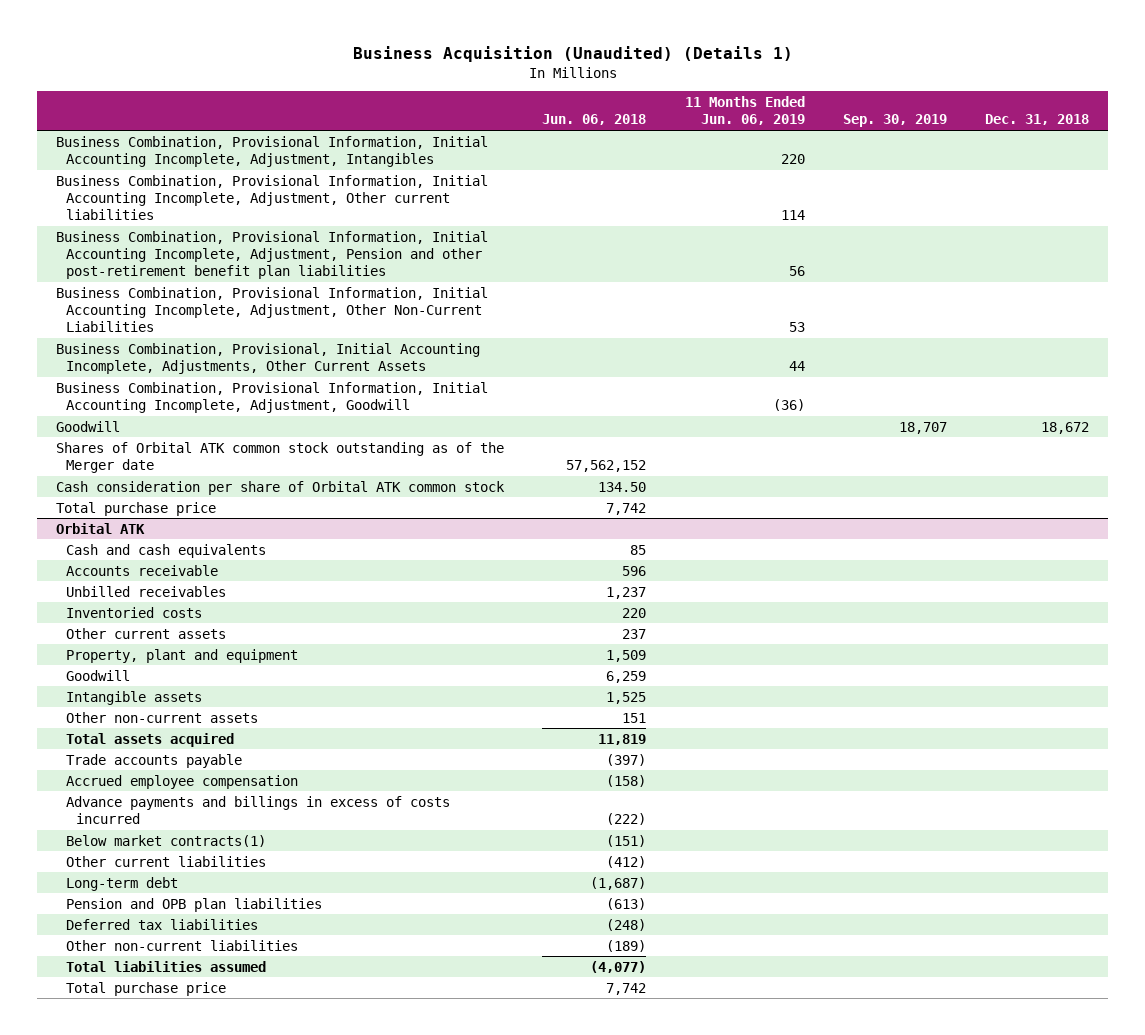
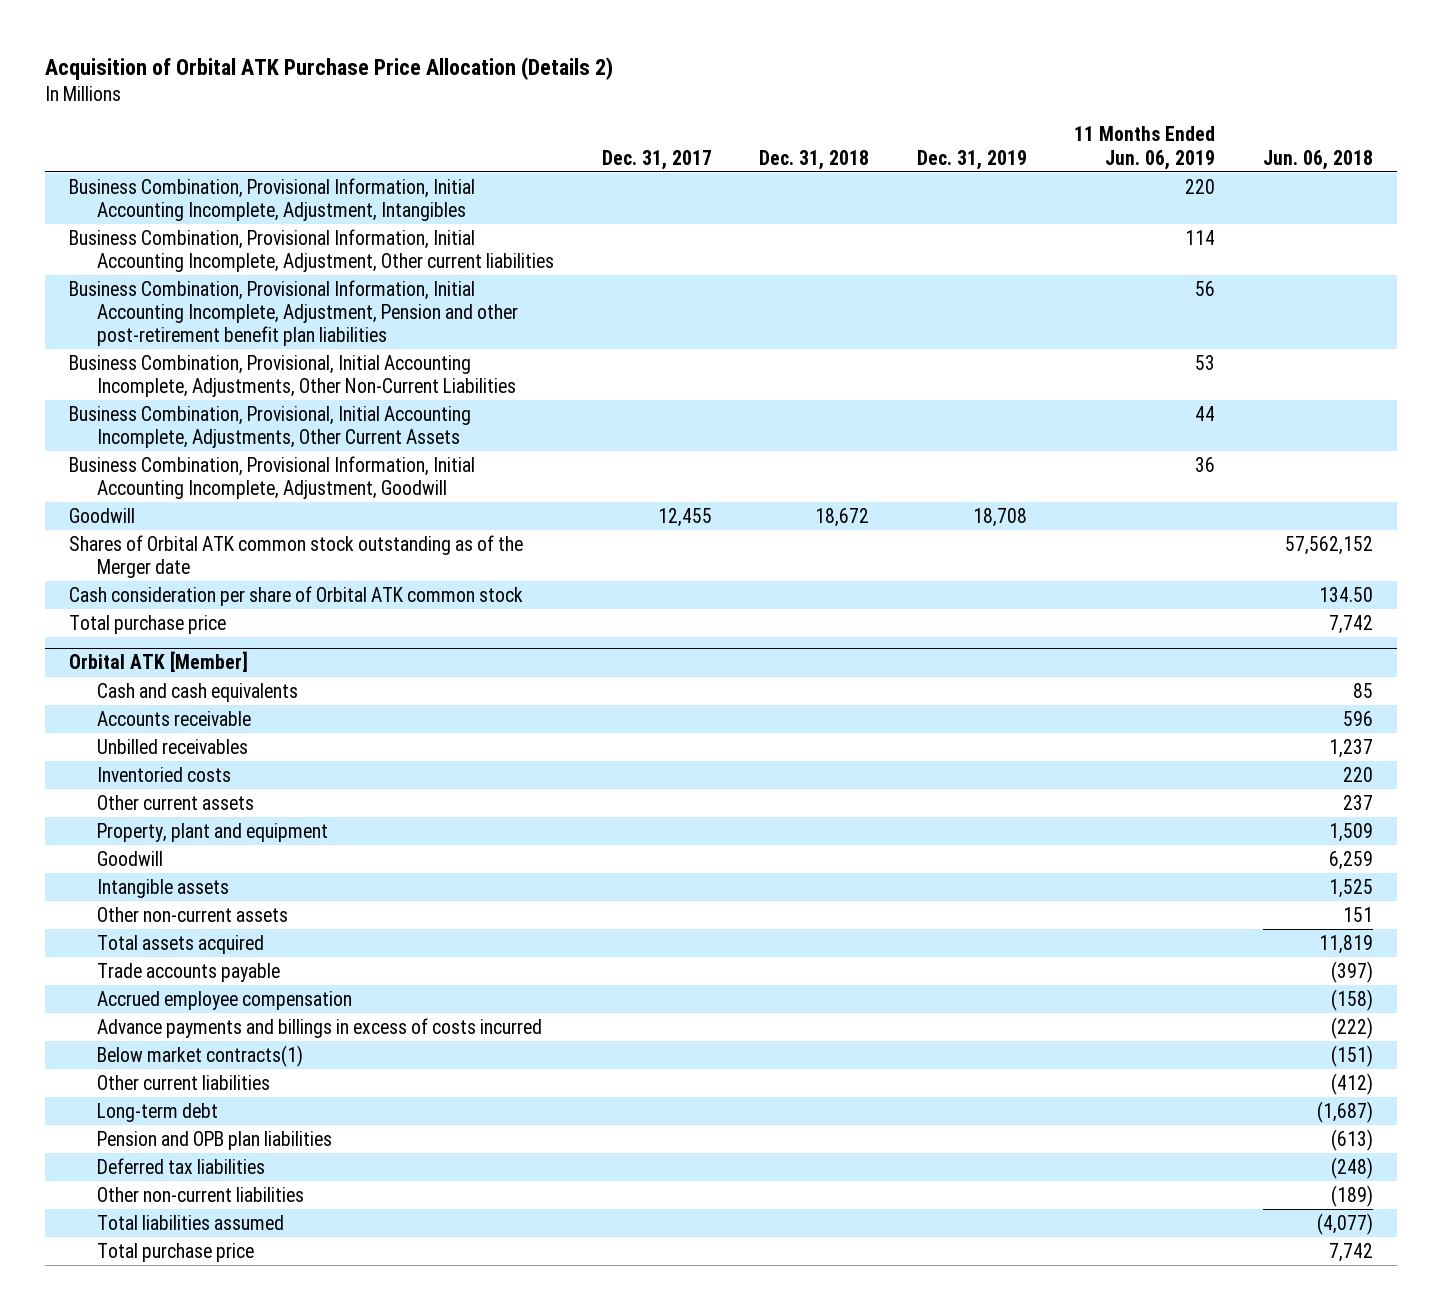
- Business Acquisition (Unaudited) (Details 1)
+ Acquisition of Orbital ATK Purchase Price Allocation (Details 2)
- | Jun. 06, 2018 | 11 Months Ended Jun. 06, 2019 | Sep. 30, 2019 | Dec. 31, 2018
+ | Dec. 31, 2017 | Dec. 31, 2018 | Dec. 31, 2019 | 11 Months Ended Jun. 06, 2019 | Jun. 06, 2018
- Business Combination, Provisional Information, Initial Accounting Incomplete, Adjustment, Other Non-Current Liabilities | | 53 | |
+ Business Combination, Provisional, Initial Accounting Incomplete, Adjustments, Other Non-Current Liabilities | | | | 53 |
- Business Combination, Provisional Information, Initial Accounting Incomplete, Adjustment, Goodwill | | (36) | |
+ Business Combination, Provisional Information, Initial Accounting Incomplete, Adjustment, Goodwill | | | | 36 |
- Orbital ATK
+ Orbital ATK [Member]

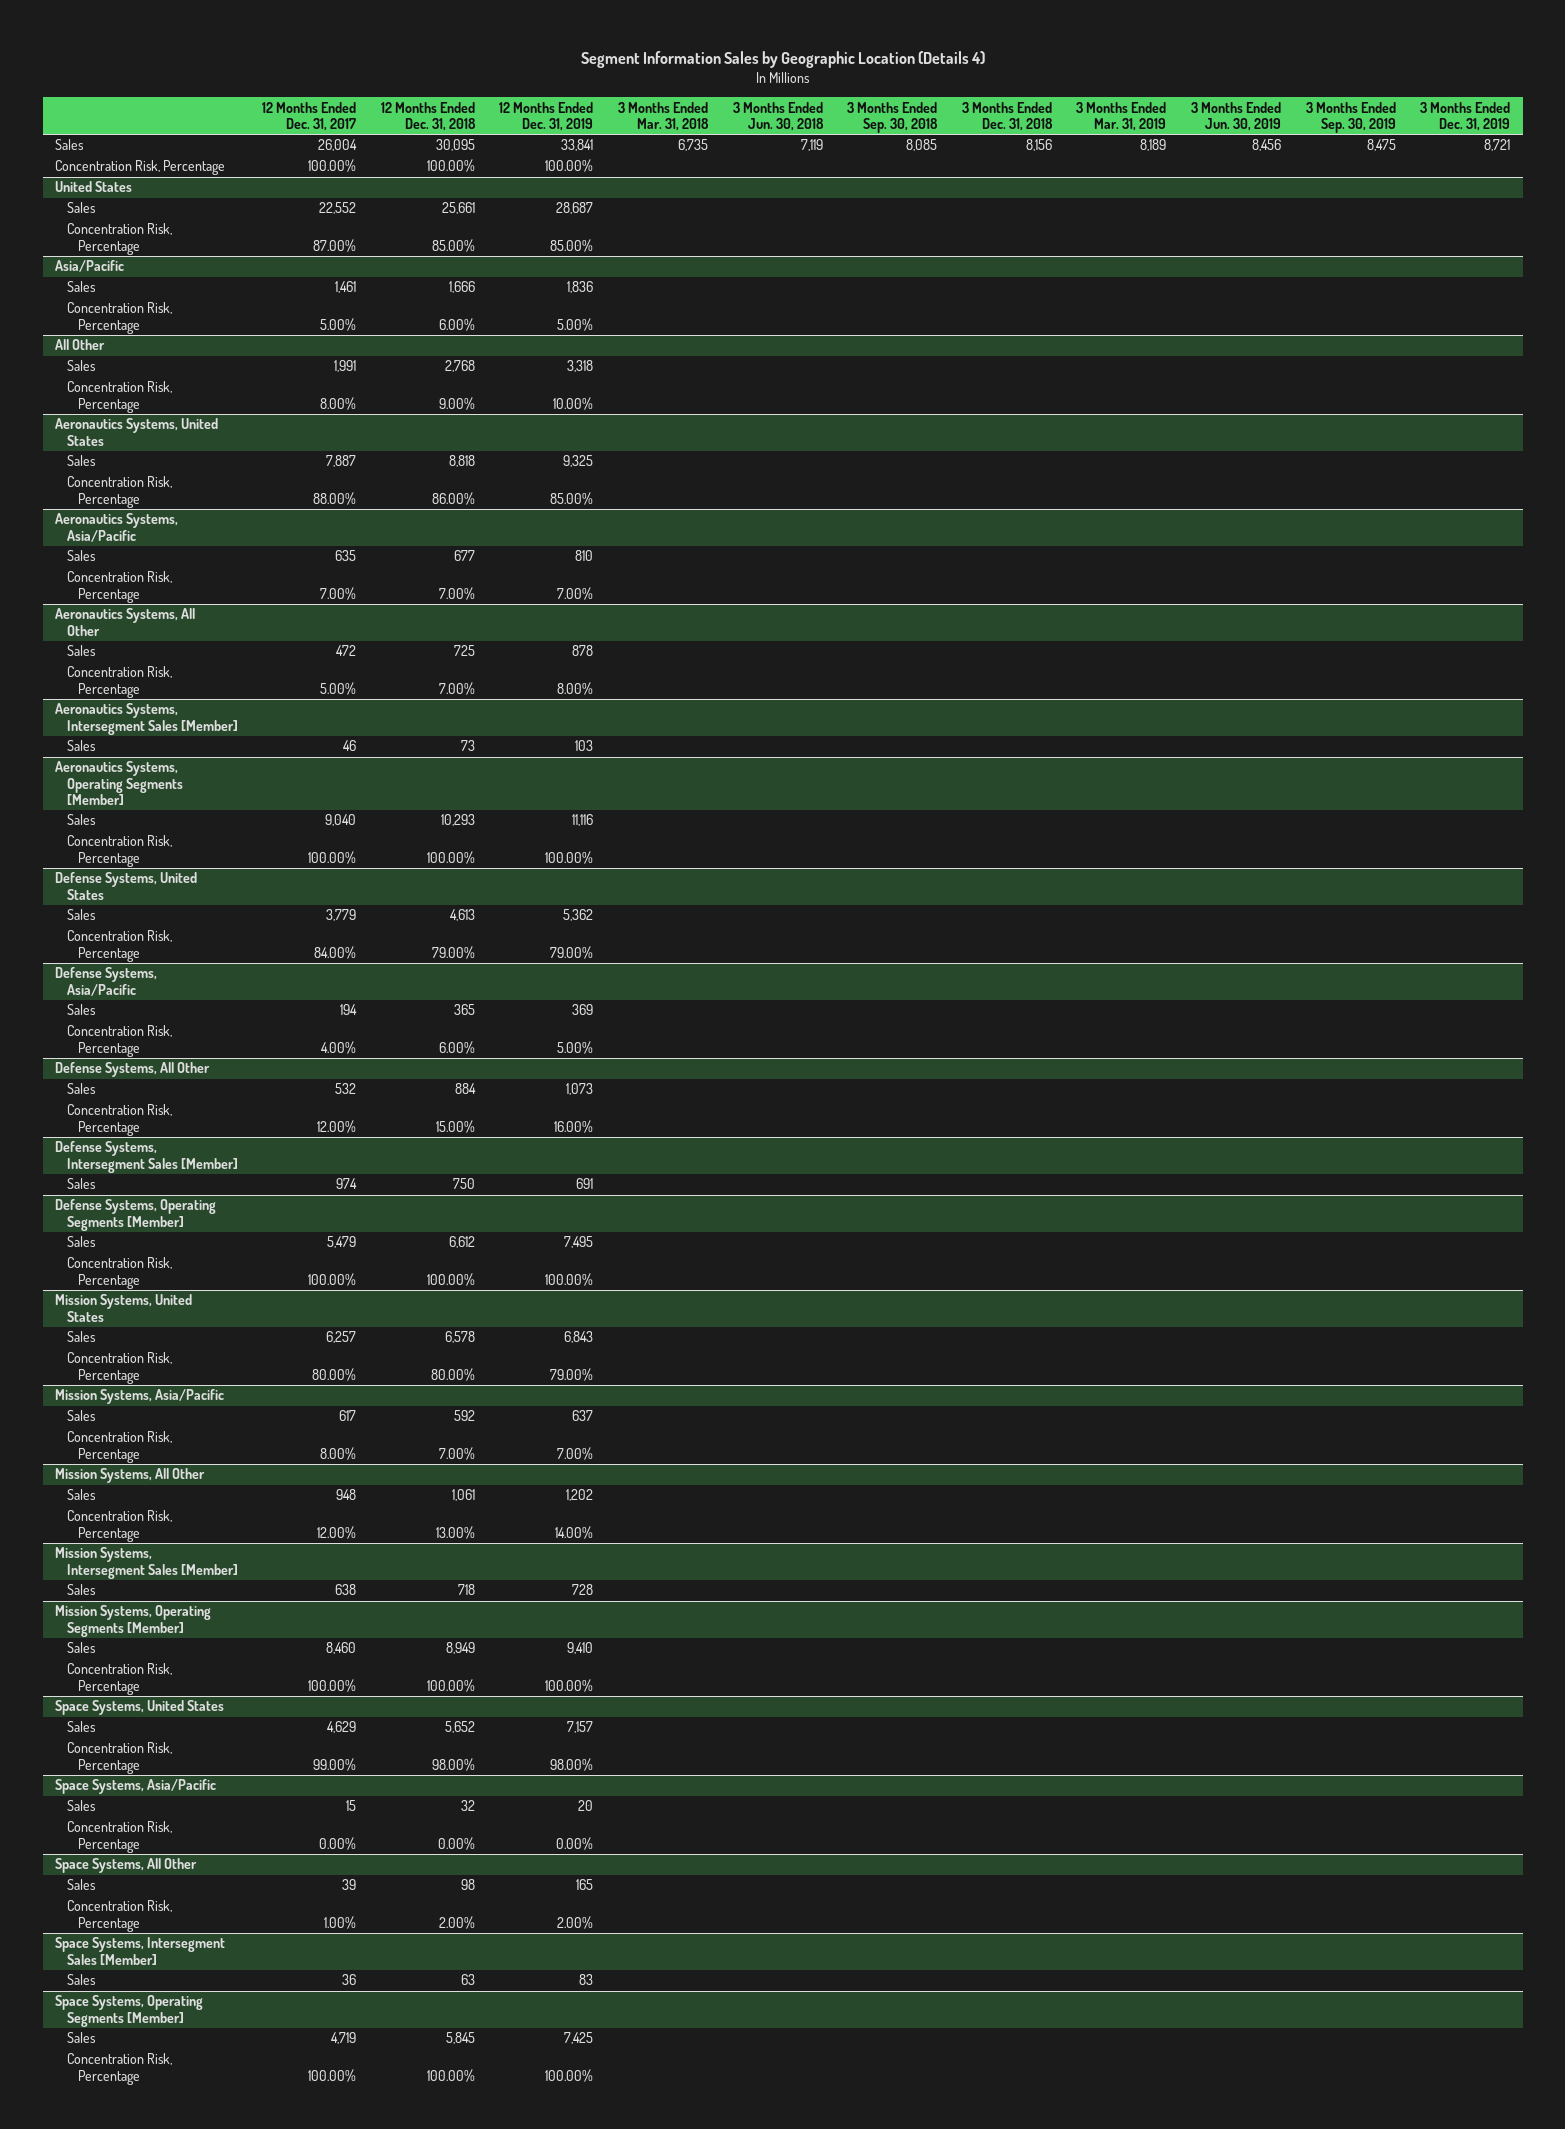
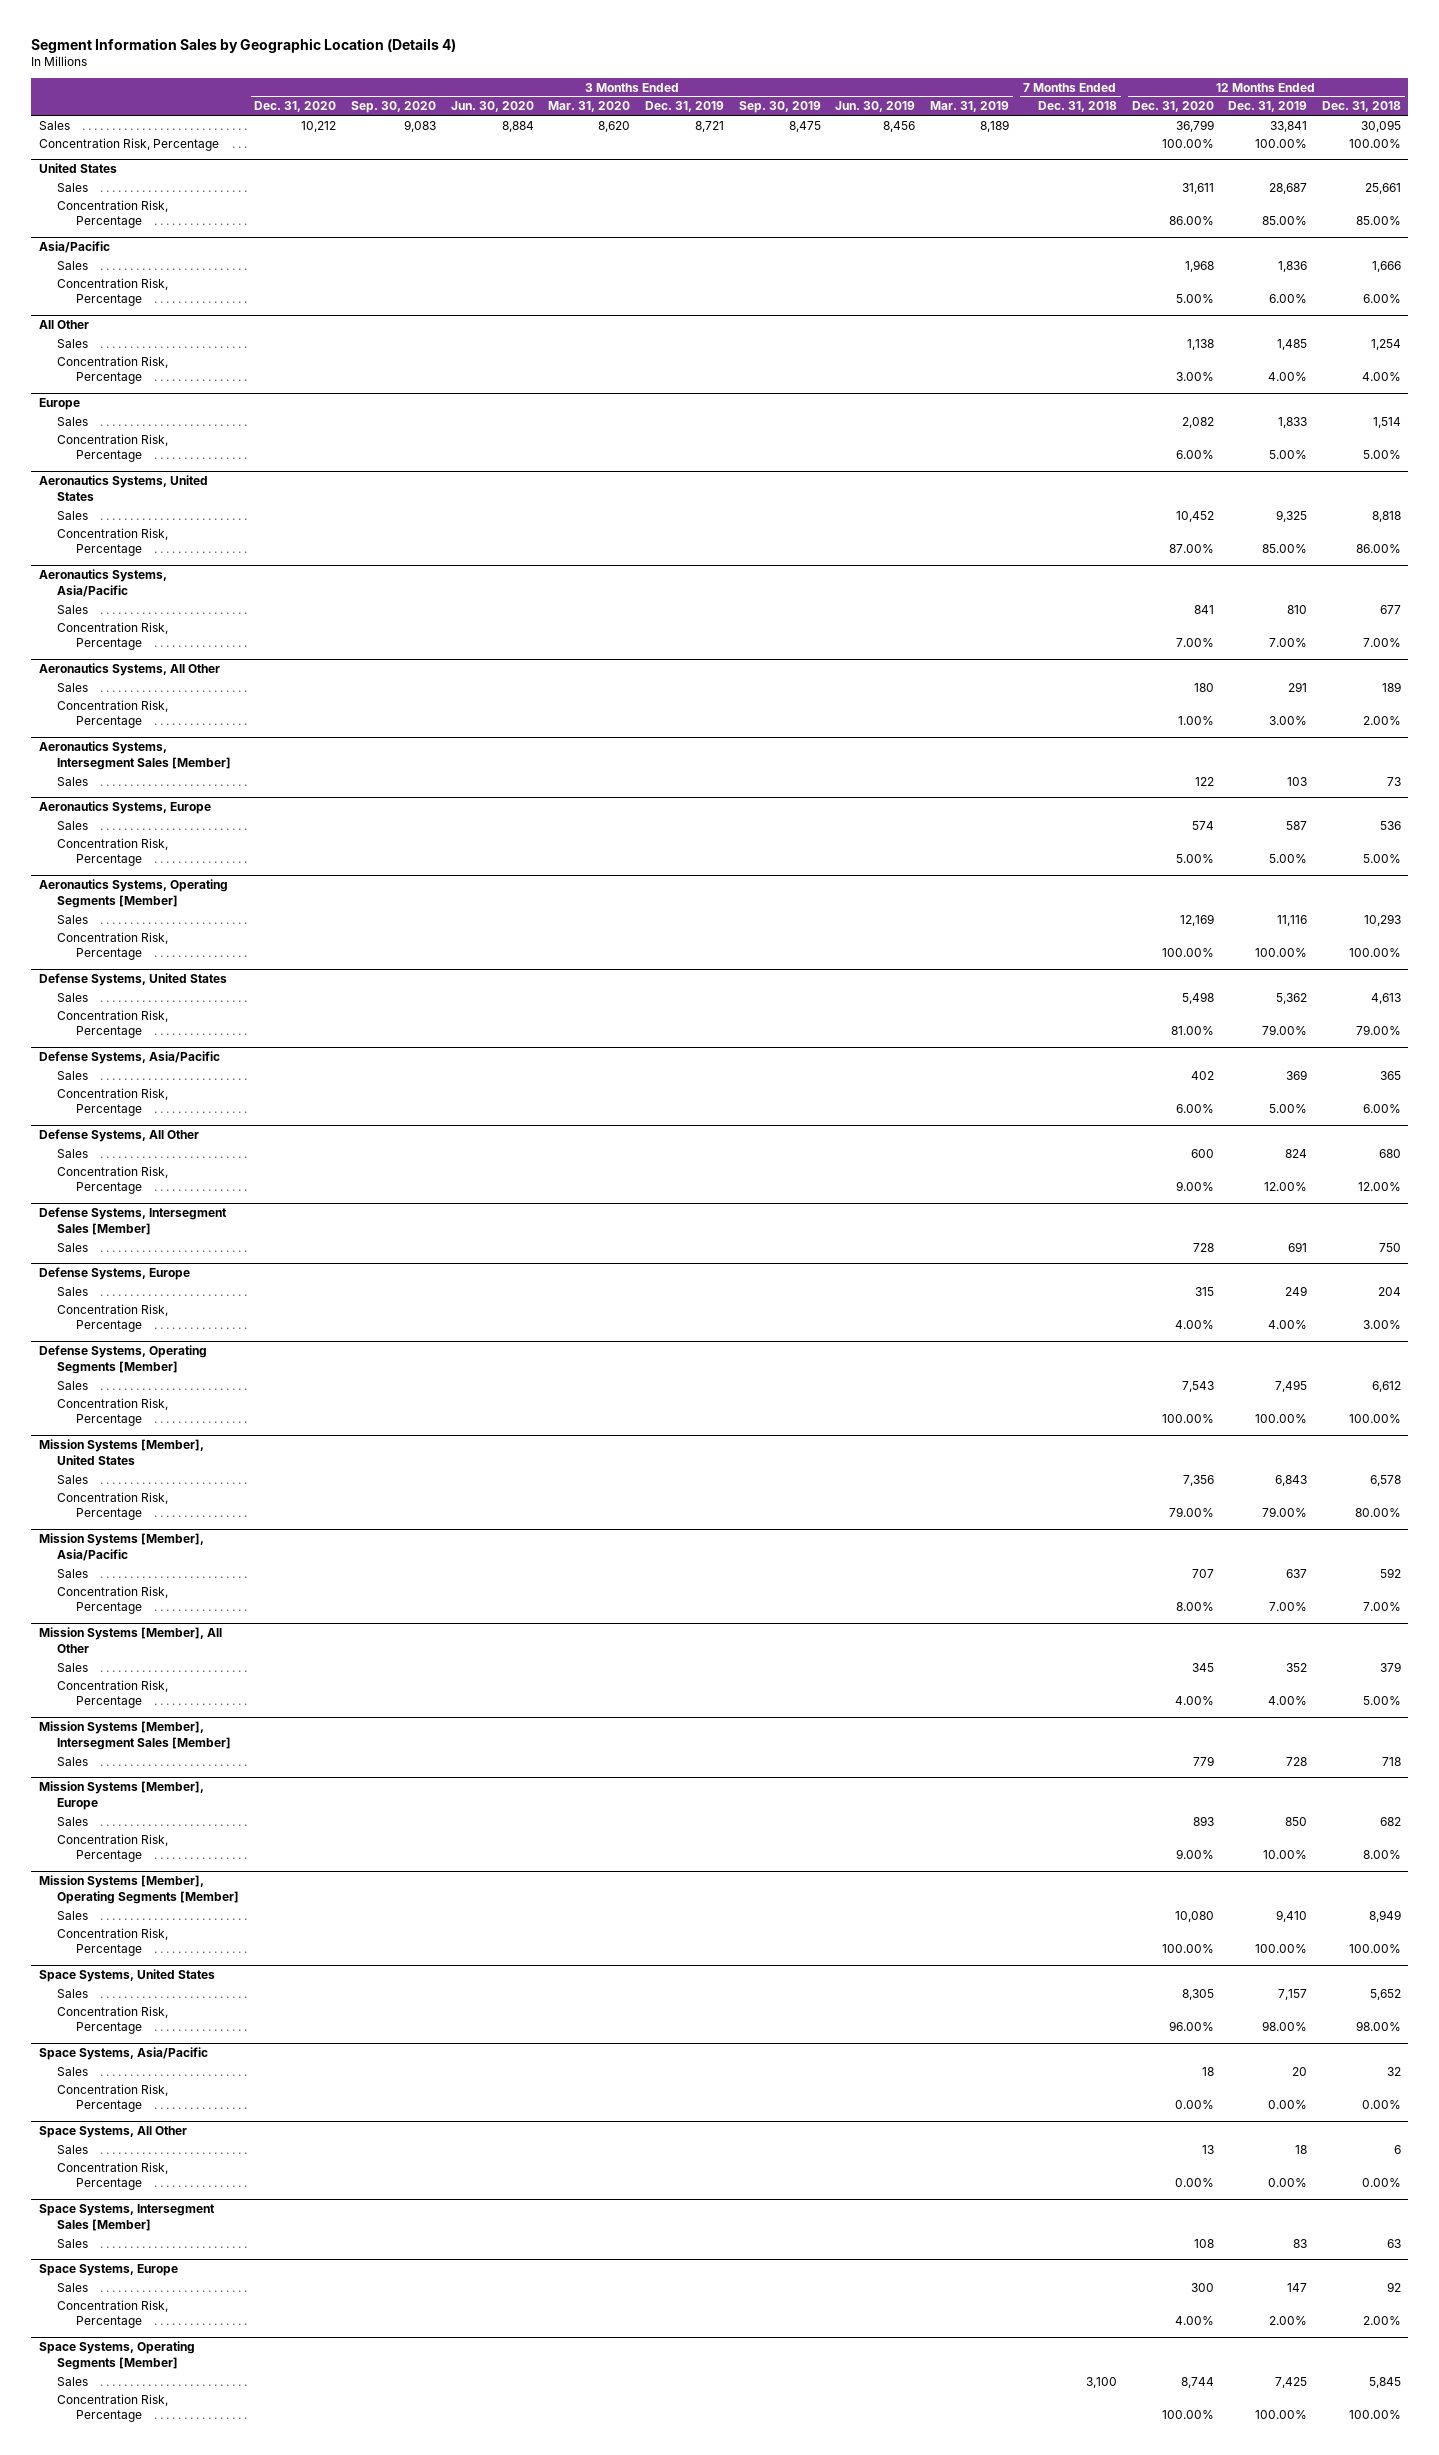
- | 12 Months Ended Dec. 31, 2017 | 12 Months Ended Dec. 31, 2018 | 12 Months Ended Dec. 31, 2019 | 3 Months Ended Mar. 31, 2018 | 3 Months Ended Jun. 30, 2018 | 3 Months Ended Sep. 30, 2018 | 3 Months Ended Dec. 31, 2018 | 3 Months Ended Mar. 31, 2019 | 3 Months Ended Jun. 30, 2019 | 3 Months Ended Sep. 30, 2019 | 3 Months Ended Dec. 31, 2019
+ | 3 Months Ended Dec. 31, 2020 | 3 Months Ended Sep. 30, 2020 | 3 Months Ended Jun. 30, 2020 | 3 Months Ended Mar. 31, 2020 | 3 Months Ended Dec. 31, 2019 | 3 Months Ended Sep. 30, 2019 | 3 Months Ended Jun. 30, 2019 | 3 Months Ended Mar. 31, 2019 | 7 Months Ended Dec. 31, 2018 | 12 Months Ended Dec. 31, 2020 | 12 Months Ended Dec. 31, 2019 | 12 Months Ended Dec. 31, 2018
@ Asia/Pacific
- Concentration Risk, Percentage | 5.00% | 6.00% | 5.00% | | | | | | | |
+ Concentration Risk, Percentage | | | | | | | | | | 5.00% | 6.00% | 6.00%
@ All Other
- Sales | 1,991 | 2,768 | 3,318 | | | | | | | |
- Concentration Risk, Percentage | 8.00% | 9.00% | 10.00% | | | | | | | |
+ Sales | | | | | | | | | | 1,138 | 1,485 | 1,254
+ Concentration Risk, Percentage | | | | | | | | | | 3.00% | 4.00% | 4.00%
+ Europe
+ Sales | | | | | | | | | | 2,082 | 1,833 | 1,514
+ Concentration Risk, Percentage | | | | | | | | | | 6.00% | 5.00% | 5.00%
@ Aeronautics Systems, All Other
- Sales | 472 | 725 | 878 | | | | | | | |
- Concentration Risk, Percentage | 5.00% | 7.00% | 8.00% | | | | | | | |
+ Sales | | | | | | | | | | 180 | 291 | 189
+ Concentration Risk, Percentage | | | | | | | | | | 1.00% | 3.00% | 2.00%
+ Aeronautics Systems, Europe
+ Sales | | | | | | | | | | 574 | 587 | 536
+ Concentration Risk, Percentage | | | | | | | | | | 5.00% | 5.00% | 5.00%
@ Defense Systems, All Other
- Sales | 532 | 884 | 1,073 | | | | | | | |
- Concentration Risk, Percentage | 12.00% | 15.00% | 16.00% | | | | | | | |
+ Sales | | | | | | | | | | 600 | 824 | 680
+ Concentration Risk, Percentage | | | | | | | | | | 9.00% | 12.00% | 12.00%
+ Defense Systems, Europe
+ Sales | | | | | | | | | | 315 | 249 | 204
+ Concentration Risk, Percentage | | | | | | | | | | 4.00% | 4.00% | 3.00%
- Mission Systems, United States
+ Mission Systems [Member], United States
- Mission Systems, Asia/Pacific
+ Mission Systems [Member], Asia/Pacific
- Mission Systems, All Other
- Sales | 948 | 1,061 | 1,202 | | | | | | | |
- Concentration Risk, Percentage | 12.00% | 13.00% | 14.00% | | | | | | | |
- Mission Systems, Intersegment Sales [Member]
+ Mission Systems [Member], All Other
+ Sales | | | | | | | | | | 345 | 352 | 379
+ Concentration Risk, Percentage | | | | | | | | | | 4.00% | 4.00% | 5.00%
+ Mission Systems [Member], Intersegment Sales [Member]
- Mission Systems, Operating Segments [Member]
+ Mission Systems [Member], Europe
+ Sales | | | | | | | | | | 893 | 850 | 682
+ Concentration Risk, Percentage | | | | | | | | | | 9.00% | 10.00% | 8.00%
+ Mission Systems [Member], Operating Segments [Member]
@ Space Systems, All Other
- Sales | 39 | 98 | 165 | | | | | | | |
- Concentration Risk, Percentage | 1.00% | 2.00% | 2.00% | | | | | | | |
+ Sales | | | | | | | | | | 13 | 18 | 6
+ Concentration Risk, Percentage | | | | | | | | | | 0.00% | 0.00% | 0.00%
+ Space Systems, Europe
+ Sales | | | | | | | | | | 300 | 147 | 92
+ Concentration Risk, Percentage | | | | | | | | | | 4.00% | 2.00% | 2.00%

